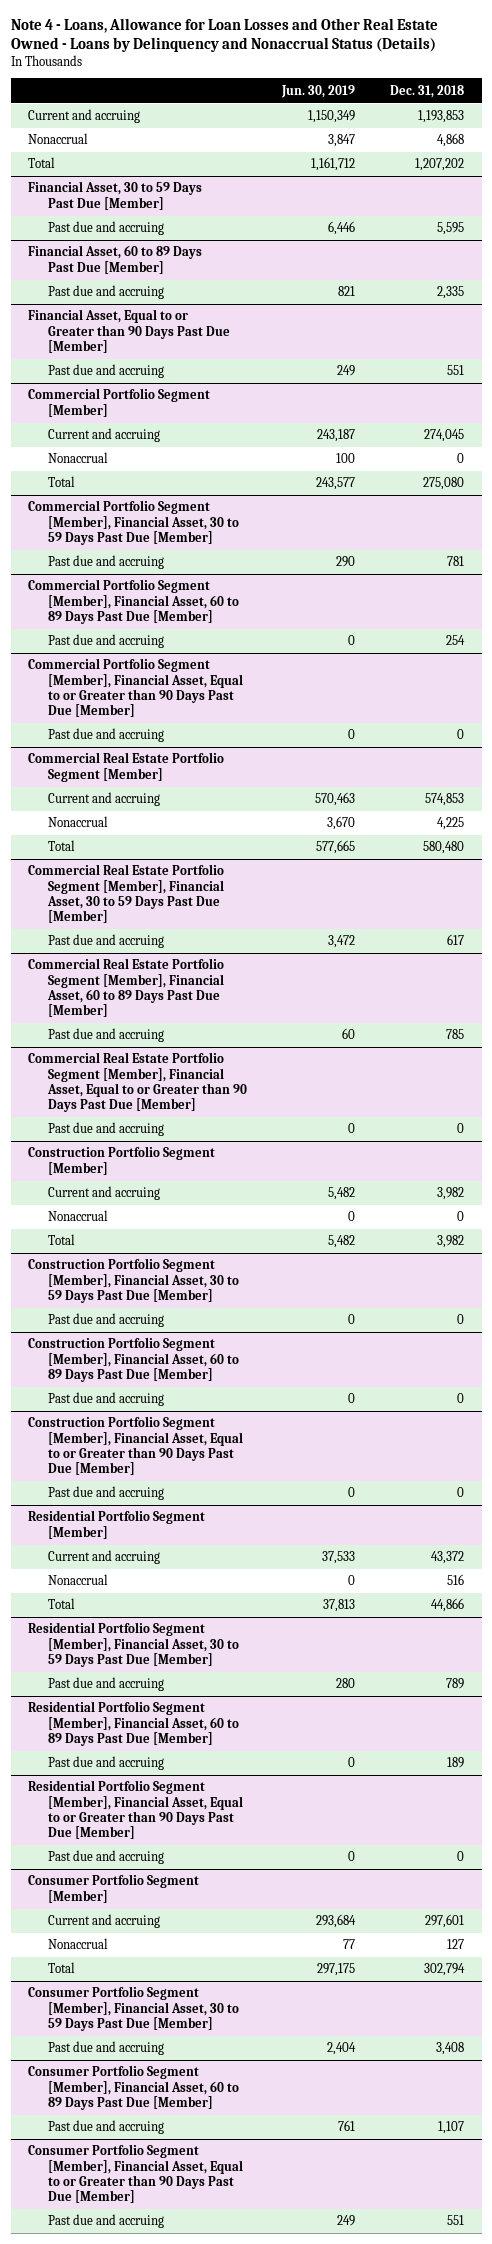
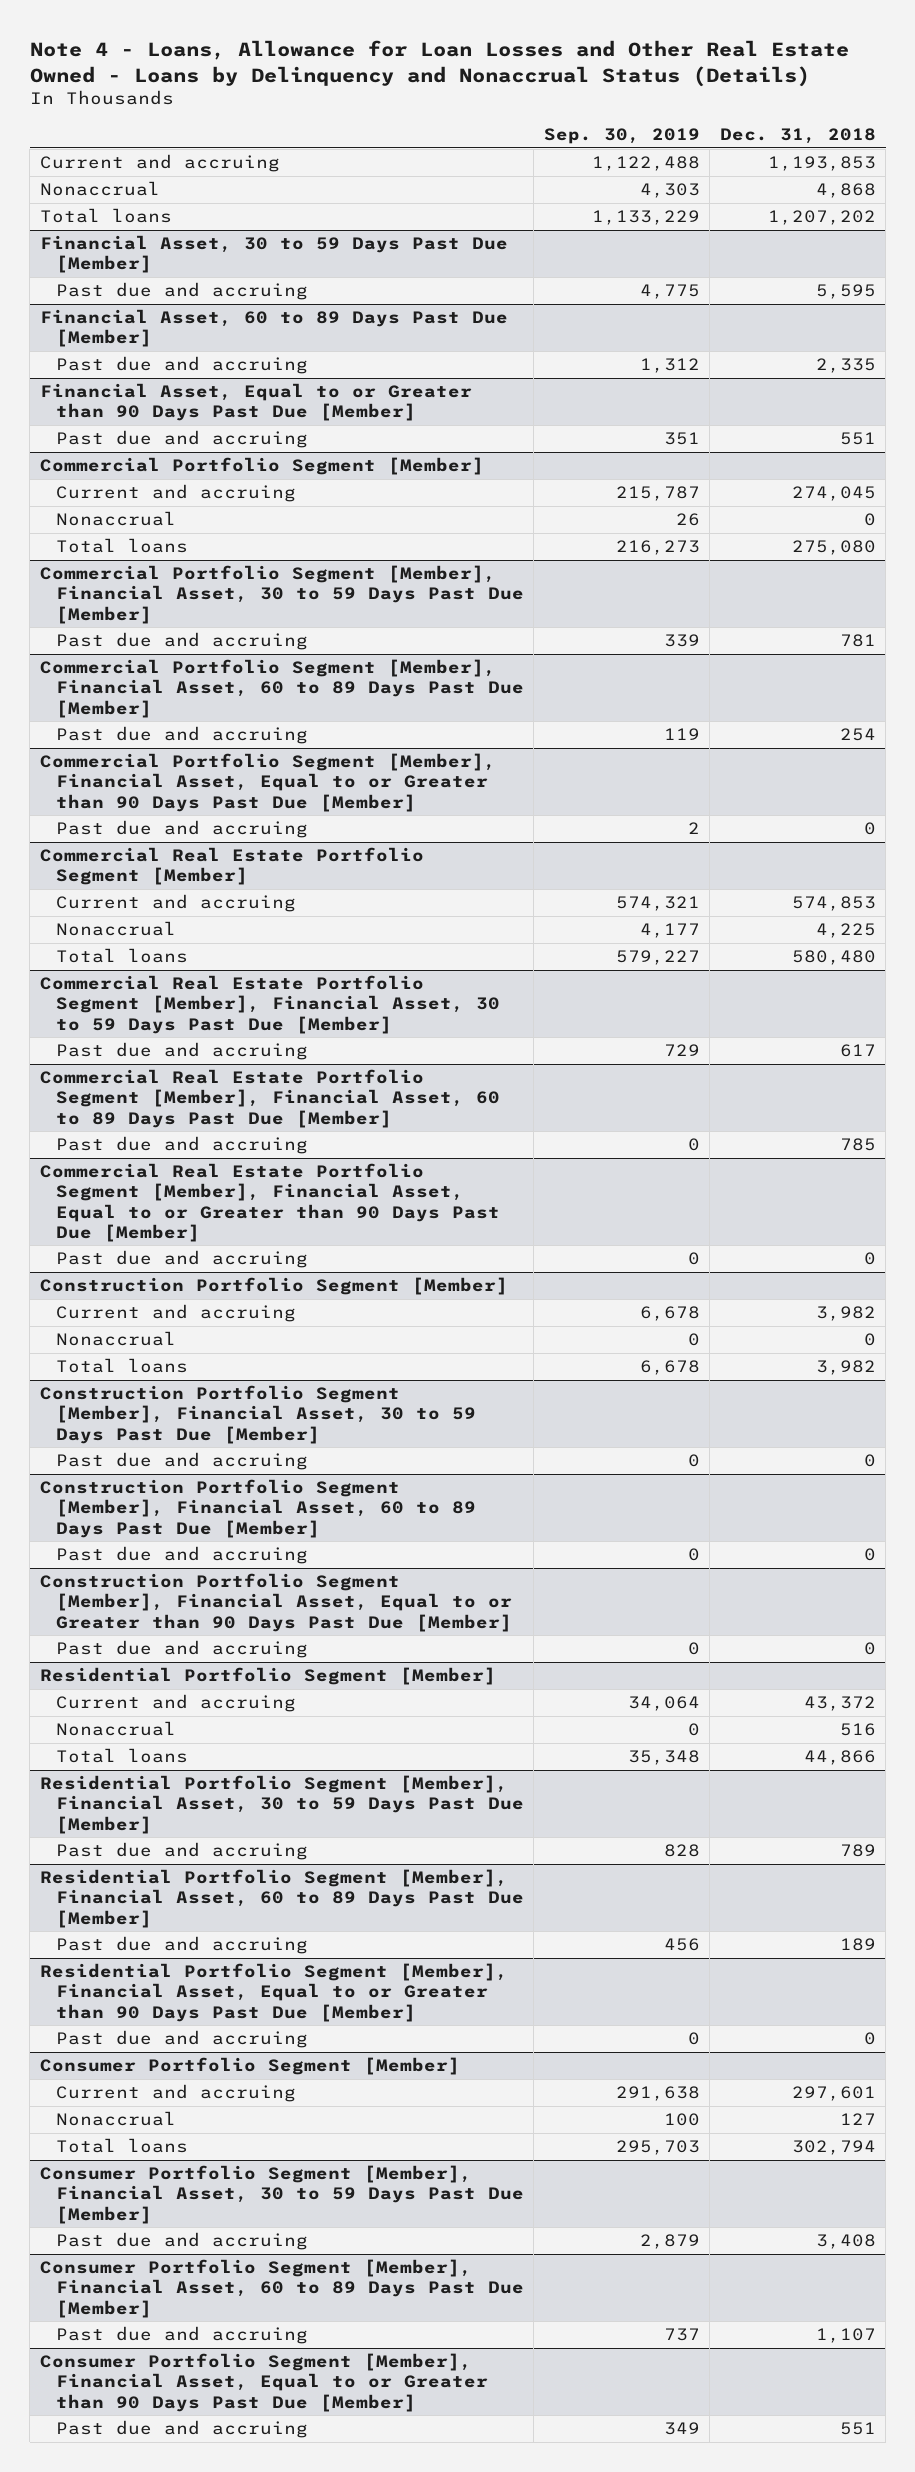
- | Jun. 30, 2019 | Dec. 31, 2018
+ | Sep. 30, 2019 | Dec. 31, 2018
- Total | 1,161,712 | 1,207,202
+ Total loans | 1,133,229 | 1,207,202
@ Commercial Portfolio Segment [Member]
- Total | 243,577 | 275,080
+ Total loans | 216,273 | 275,080
@ Commercial Real Estate Portfolio Segment [Member]
- Total | 577,665 | 580,480
+ Total loans | 579,227 | 580,480
@ Construction Portfolio Segment [Member]
- Total | 5,482 | 3,982
+ Total loans | 6,678 | 3,982
@ Residential Portfolio Segment [Member]
- Total | 37,813 | 44,866
+ Total loans | 35,348 | 44,866
@ Consumer Portfolio Segment [Member]
- Total | 297,175 | 302,794
+ Total loans | 295,703 | 302,794

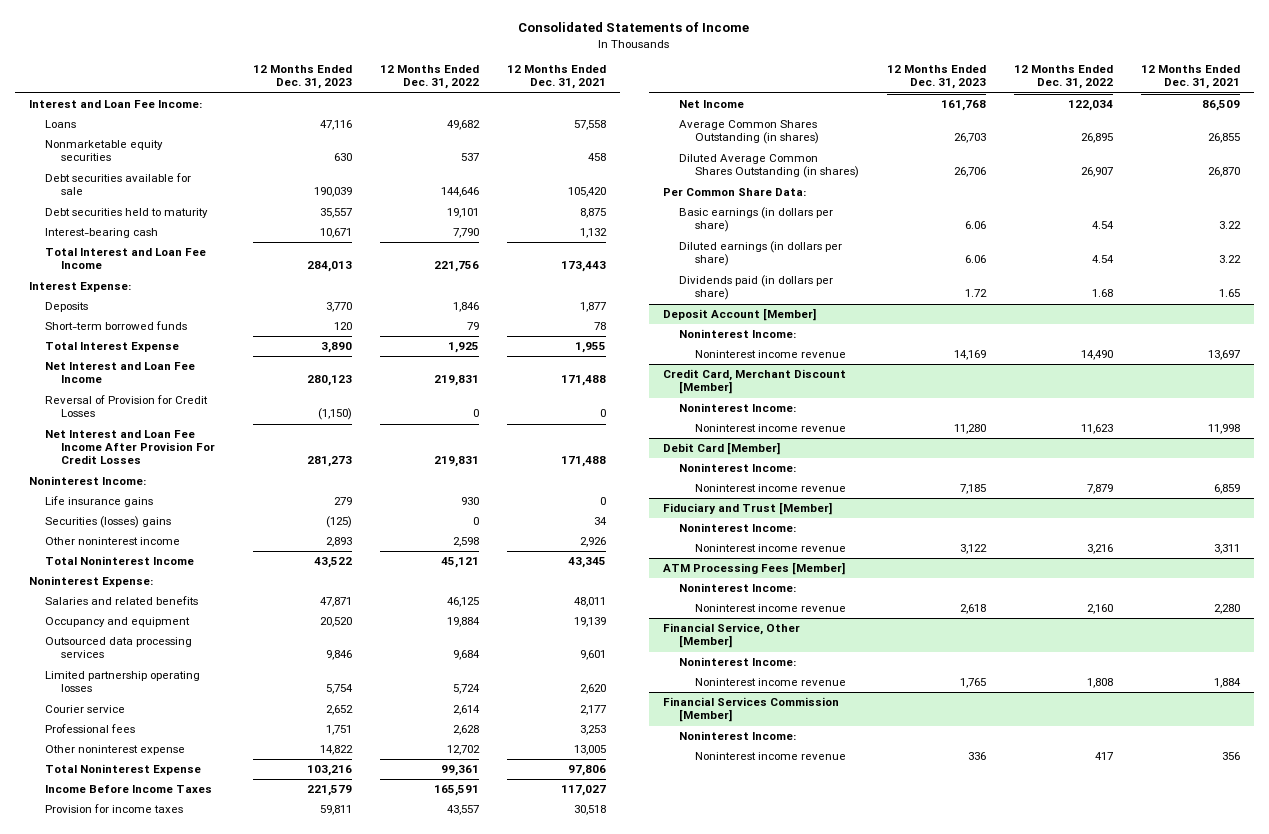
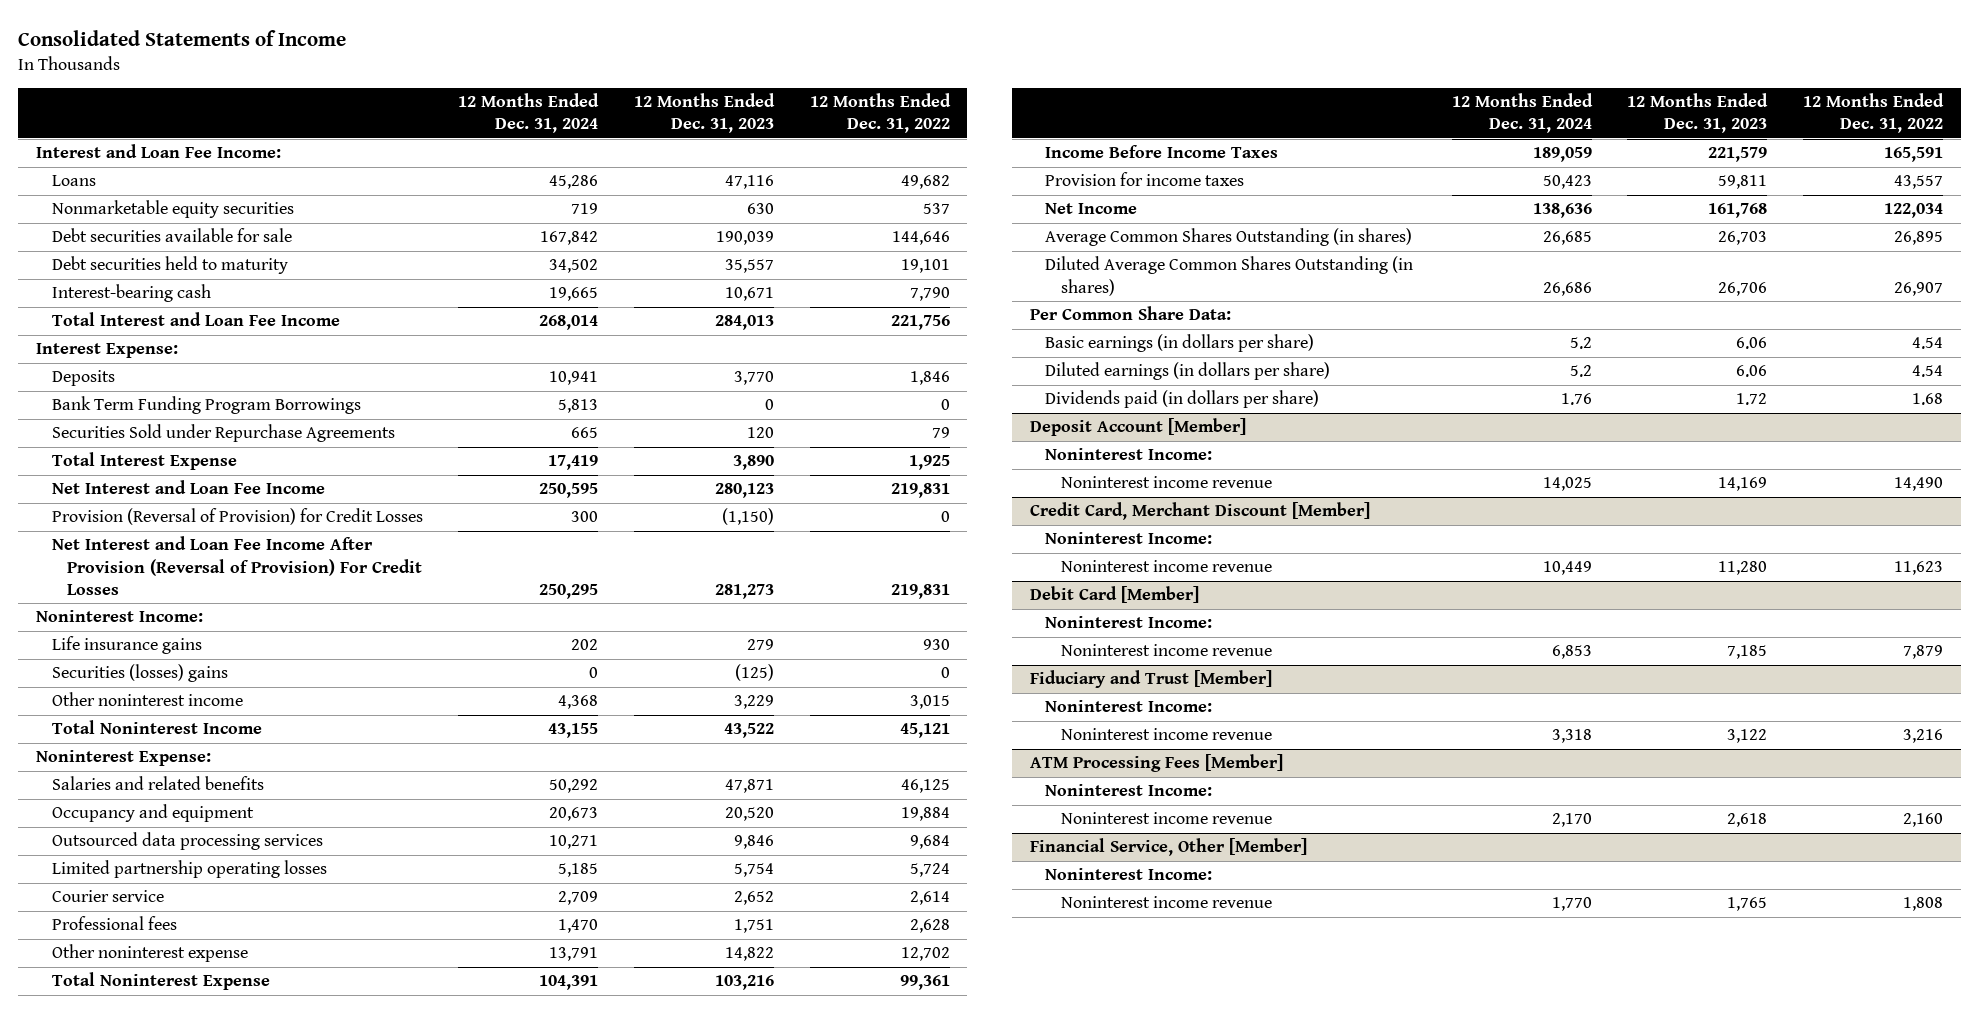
- | 12 Months Ended Dec. 31, 2023 | 12 Months Ended Dec. 31, 2022 | 12 Months Ended Dec. 31, 2021
+ | 12 Months Ended Dec. 31, 2024 | 12 Months Ended Dec. 31, 2023 | 12 Months Ended Dec. 31, 2022
- Short-term borrowed funds | 120 | 79 | 78
+ Bank Term Funding Program Borrowings | 5,813 | 0 | 0
+ Securities Sold under Repurchase Agreements | 665 | 120 | 79
- Reversal of Provision for Credit Losses | (1,150) | 0 | 0
- Net Interest and Loan Fee Income After Provision For Credit Losses | 281,273 | 219,831 | 171,488
+ Provision (Reversal of Provision) for Credit Losses | 300 | (1,150) | 0
+ Net Interest and Loan Fee Income After Provision (Reversal of Provision) For Credit Losses | 250,295 | 281,273 | 219,831
- Other noninterest income | 2,893 | 2,598 | 2,926
+ Other noninterest income | 4,368 | 3,229 | 3,015
- Financial Services Commission [Member]
- Noninterest Income:
- Noninterest income revenue | 336 | 417 | 356

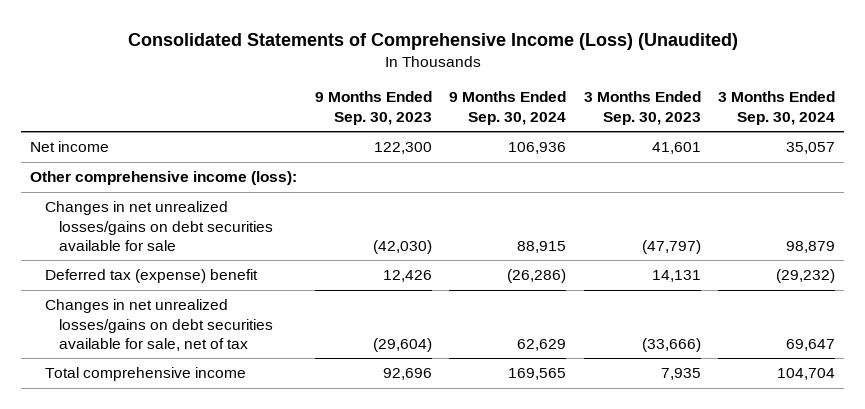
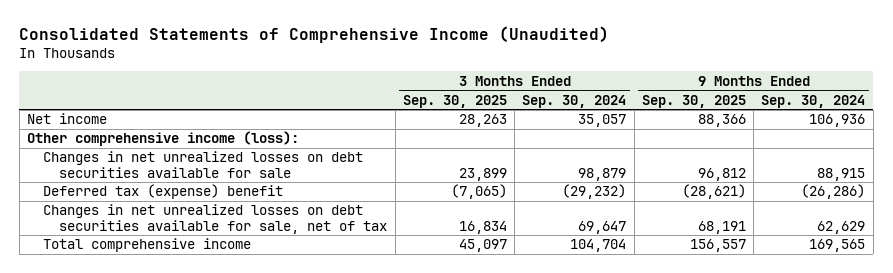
- Consolidated Statements of Comprehensive Income (Loss) (Unaudited)
+ Consolidated Statements of Comprehensive Income (Unaudited)
- | 9 Months Ended Sep. 30, 2023 | 9 Months Ended Sep. 30, 2024 | 3 Months Ended Sep. 30, 2023 | 3 Months Ended Sep. 30, 2024
+ | 3 Months Ended Sep. 30, 2025 | 3 Months Ended Sep. 30, 2024 | 9 Months Ended Sep. 30, 2025 | 9 Months Ended Sep. 30, 2024
- Changes in net unrealized losses/gains on debt securities available for sale | (42,030) | 88,915 | (47,797) | 98,879
+ Changes in net unrealized losses on debt securities available for sale | 23,899 | 98,879 | 96,812 | 88,915
- Changes in net unrealized losses/gains on debt securities available for sale, net of tax | (29,604) | 62,629 | (33,666) | 69,647
+ Changes in net unrealized losses on debt securities available for sale, net of tax | 16,834 | 69,647 | 68,191 | 62,629

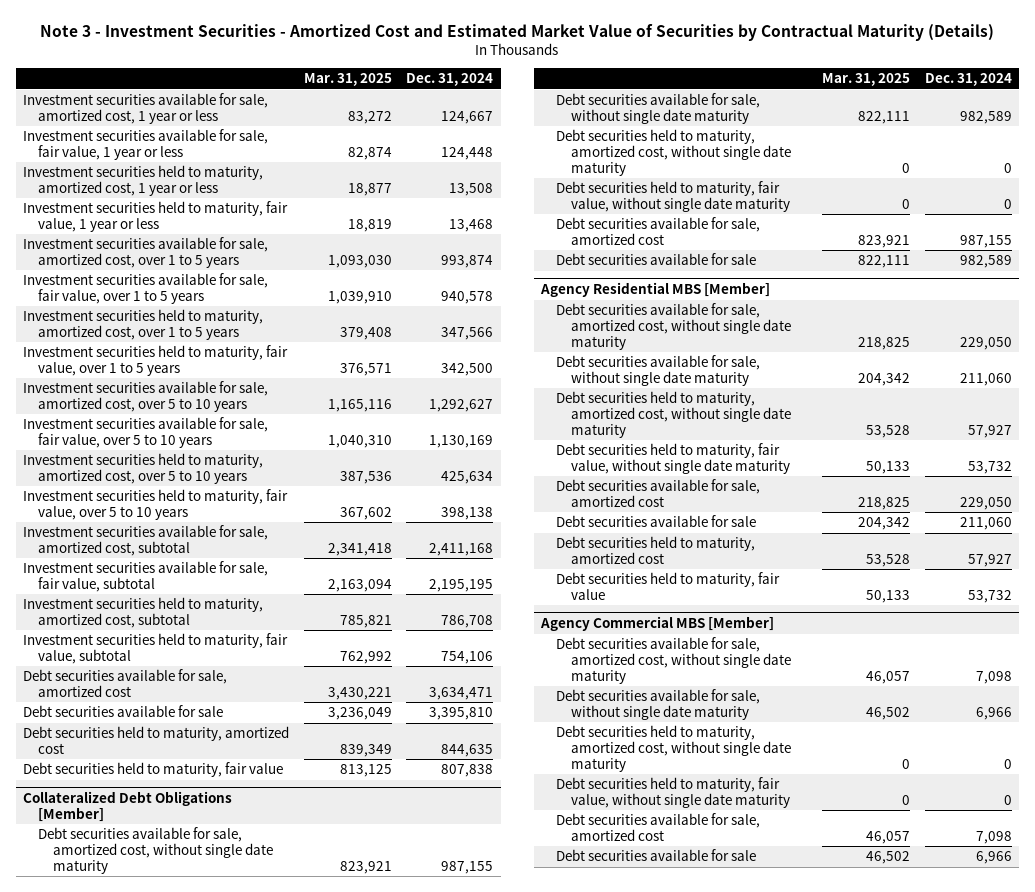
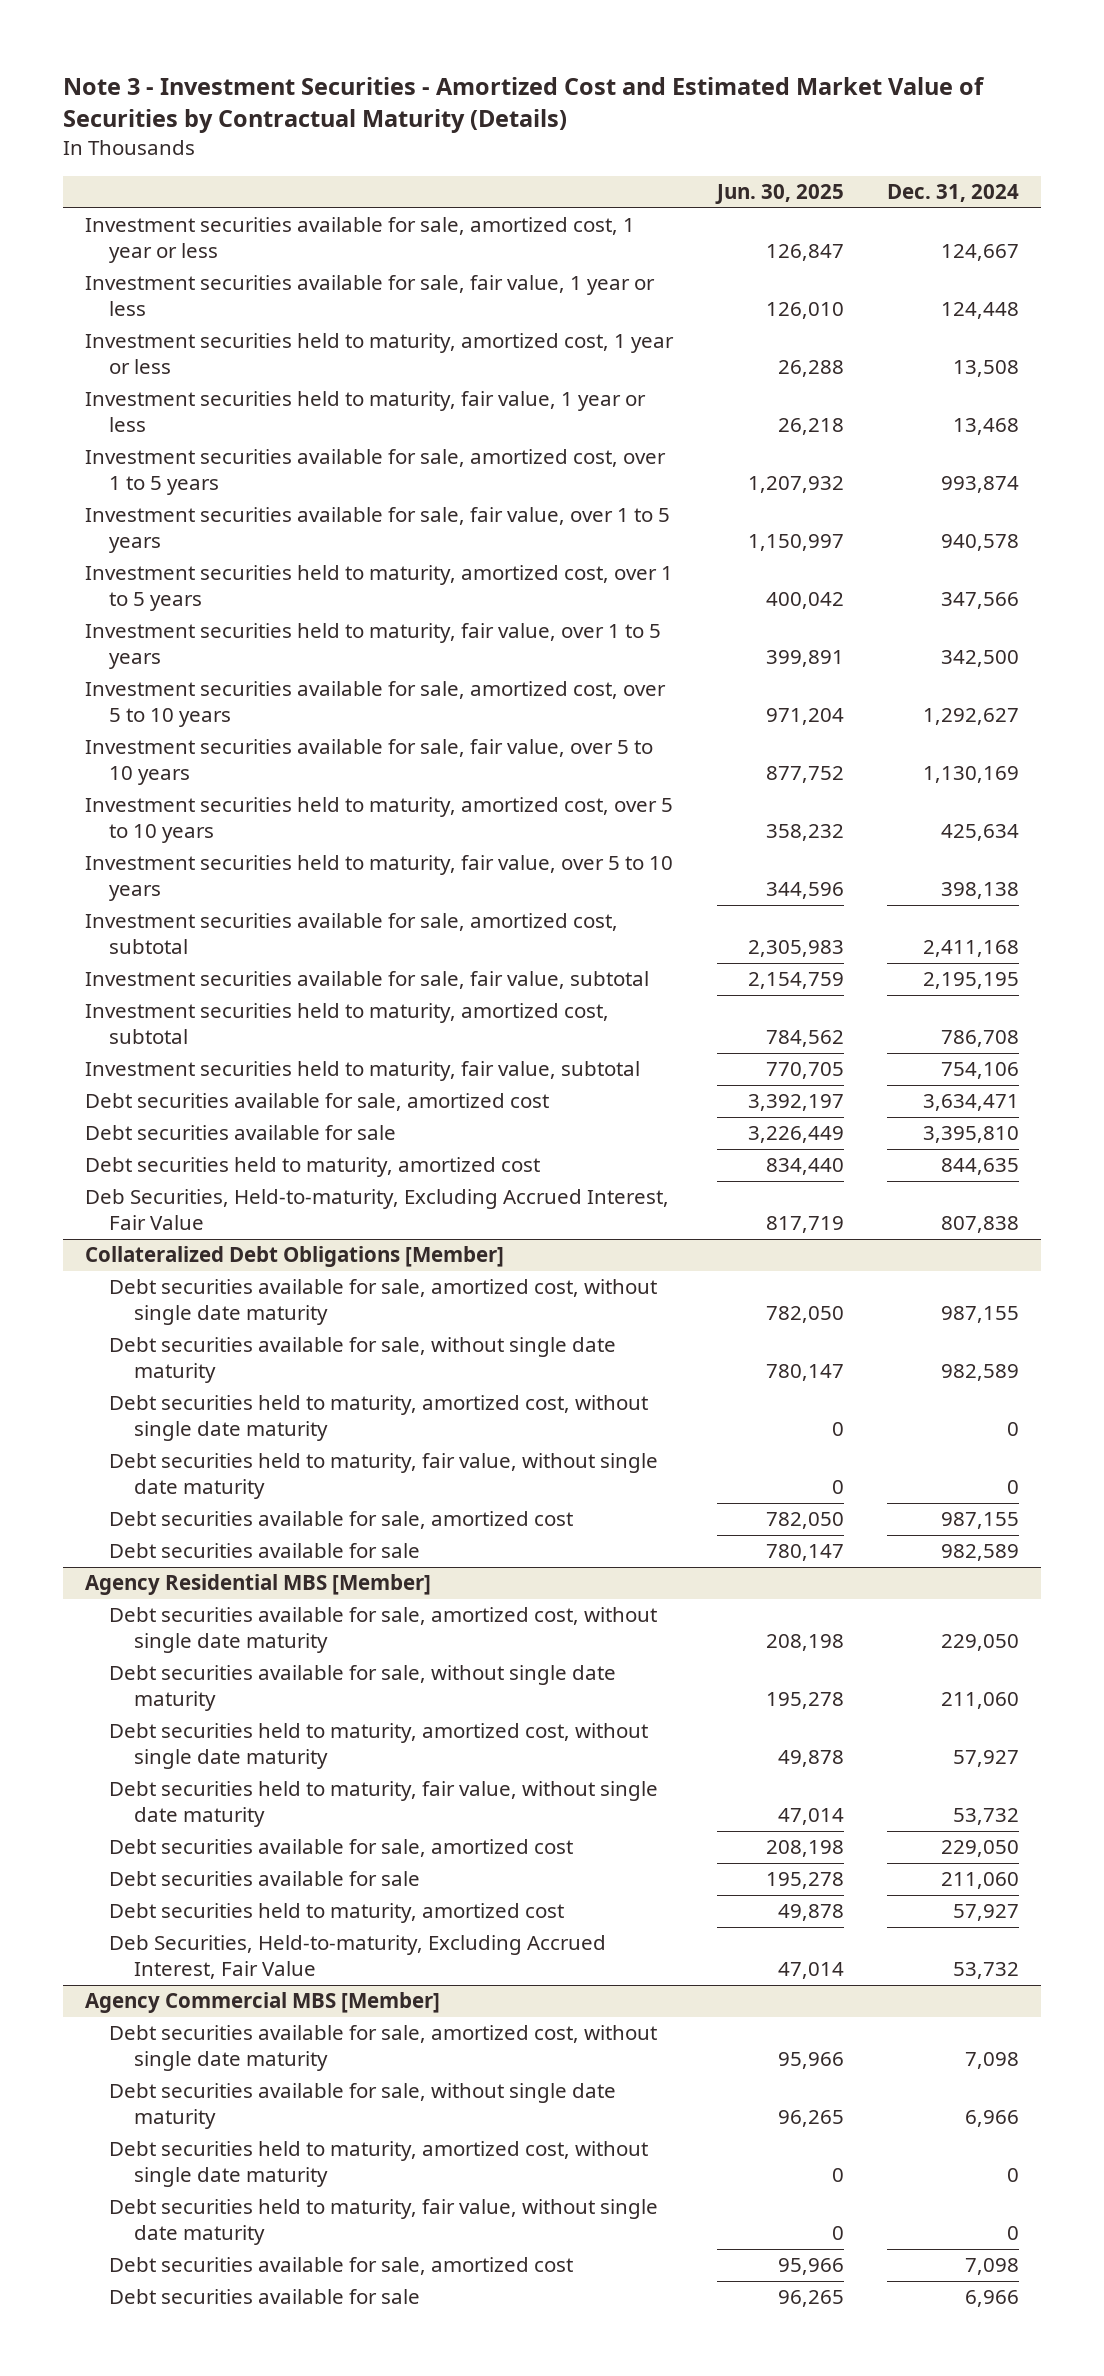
- | Mar. 31, 2025 | Dec. 31, 2024
+ | Jun. 30, 2025 | Dec. 31, 2024
- Debt securities held to maturity, fair value | 813,125 | 807,838
+ Deb Securities, Held-to-maturity, Excluding Accrued Interest, Fair Value | 817,719 | 807,838
@ Agency Residential MBS [Member]
- Debt securities held to maturity, fair value | 50,133 | 53,732
+ Deb Securities, Held-to-maturity, Excluding Accrued Interest, Fair Value | 47,014 | 53,732

